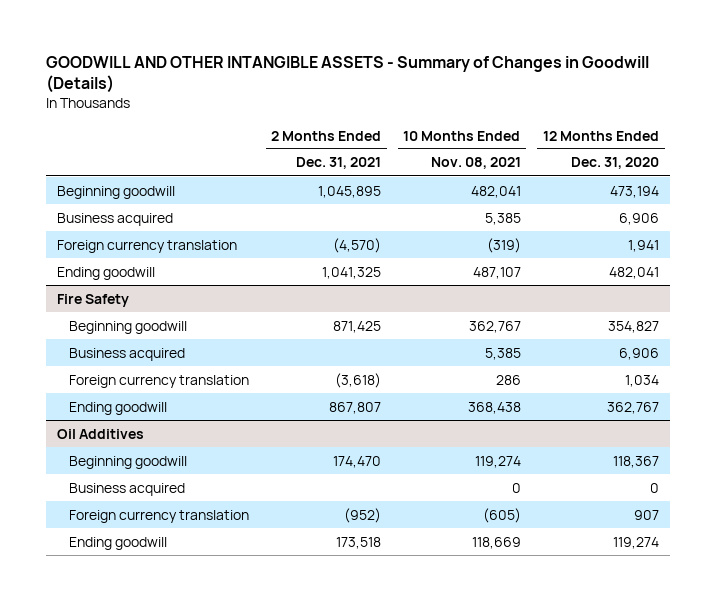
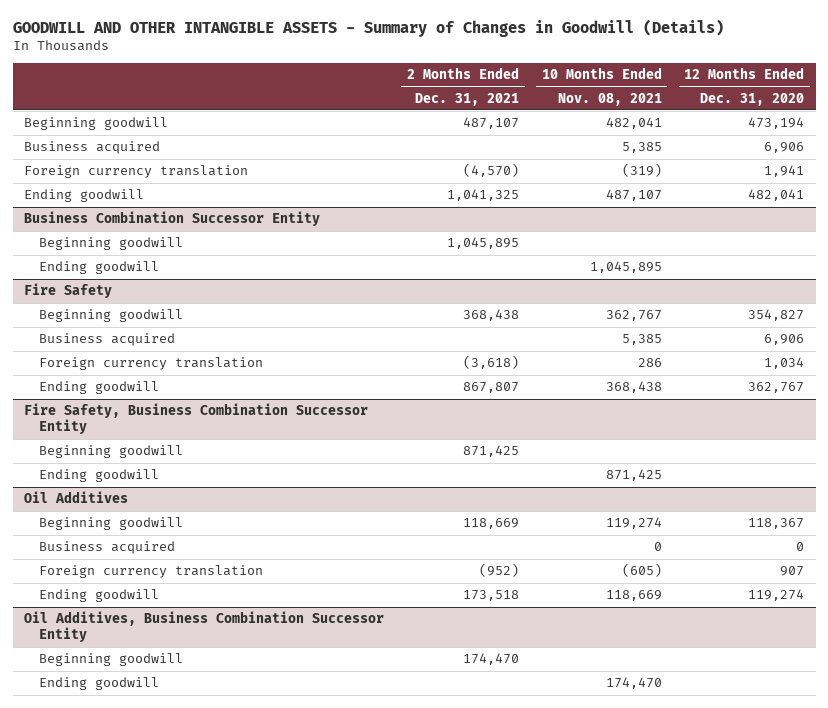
- Beginning goodwill | 1,045,895 | 482,041 | 473,194
+ Beginning goodwill | 487,107 | 482,041 | 473,194
+ Business Combination Successor Entity
+ Beginning goodwill | 1,045,895 | |
+ Ending goodwill | | 1,045,895 |
@ Fire Safety
- Beginning goodwill | 871,425 | 362,767 | 354,827
+ Beginning goodwill | 368,438 | 362,767 | 354,827
+ Fire Safety, Business Combination Successor Entity
+ Beginning goodwill | 871,425 | |
+ Ending goodwill | | 871,425 |
@ Oil Additives
- Beginning goodwill | 174,470 | 119,274 | 118,367
+ Beginning goodwill | 118,669 | 119,274 | 118,367
+ Oil Additives, Business Combination Successor Entity
+ Beginning goodwill | 174,470 | |
+ Ending goodwill | | 174,470 |

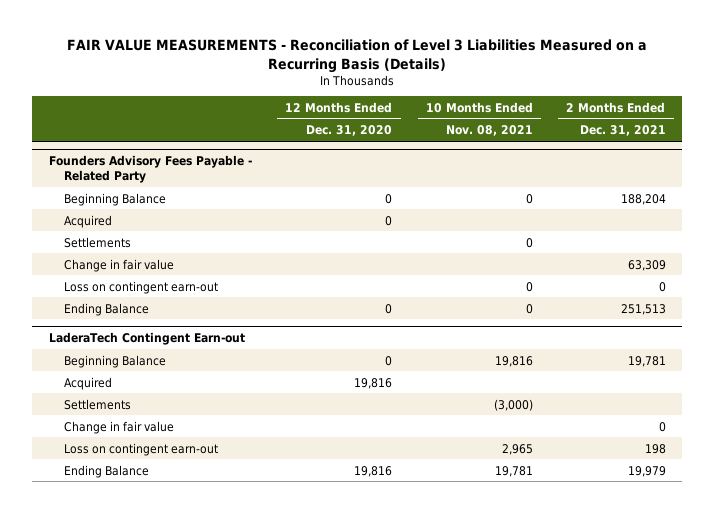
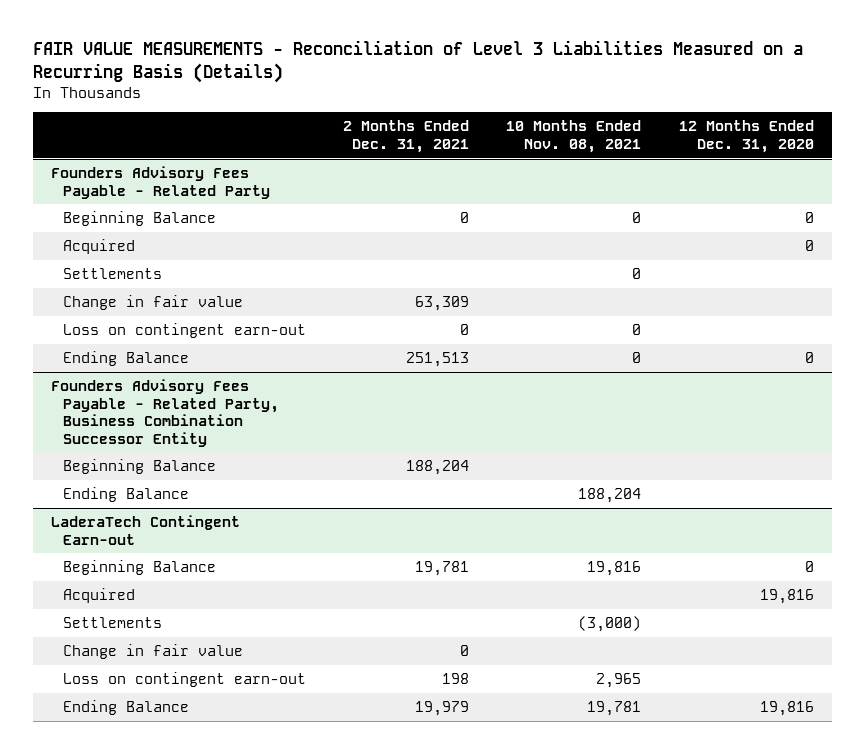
- | 12 Months Ended Dec. 31, 2020 | 10 Months Ended Nov. 08, 2021 | 2 Months Ended Dec. 31, 2021
+ | 2 Months Ended Dec. 31, 2021 | 10 Months Ended Nov. 08, 2021 | 12 Months Ended Dec. 31, 2020
@ Founders Advisory Fees Payable - Related Party
- Beginning Balance | 0 | 0 | 188,204
+ Beginning Balance | 0 | 0 | 0
+ Founders Advisory Fees Payable - Related Party, Business Combination Successor Entity
+ Beginning Balance | 188,204 | |
+ Ending Balance | | 188,204 |

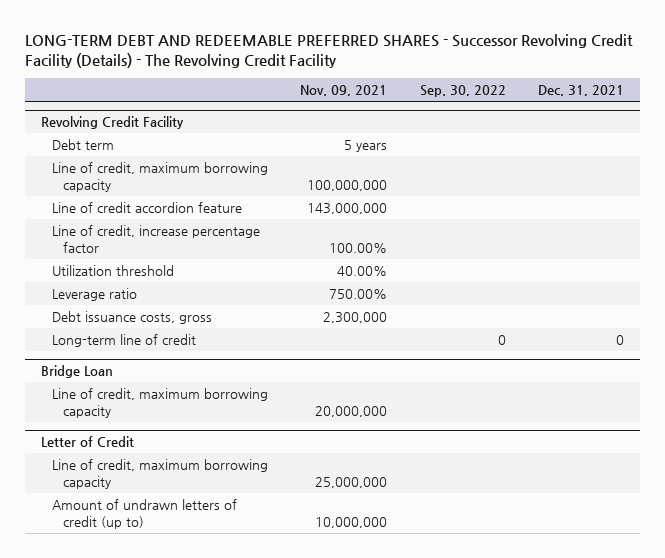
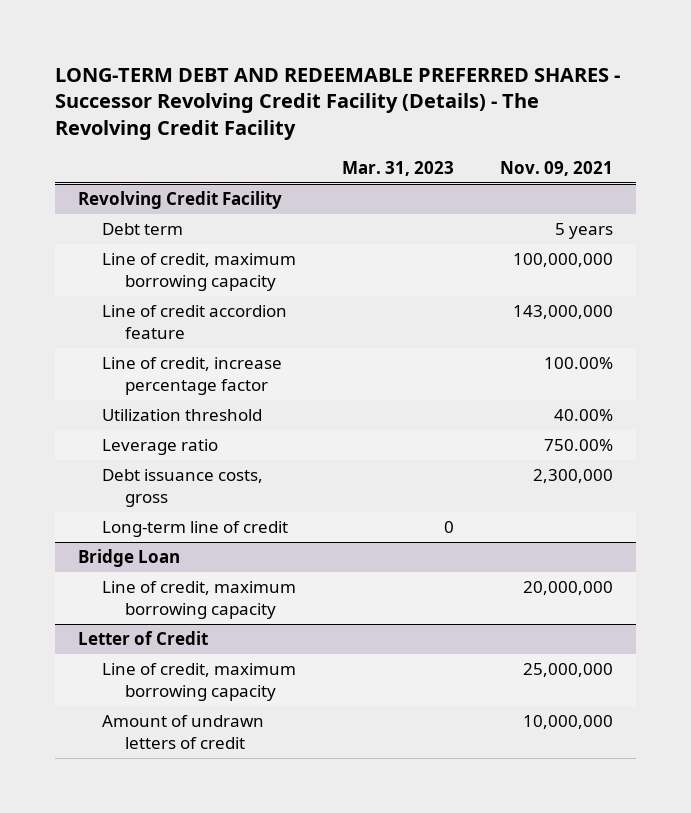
- | Nov. 09, 2021 | Sep. 30, 2022 | Dec. 31, 2021
+ | Mar. 31, 2023 | Nov. 09, 2021
@ Letter of Credit
- Amount of undrawn letters of credit (up to) | 10,000,000 | |
+ Amount of undrawn letters of credit | | 10,000,000

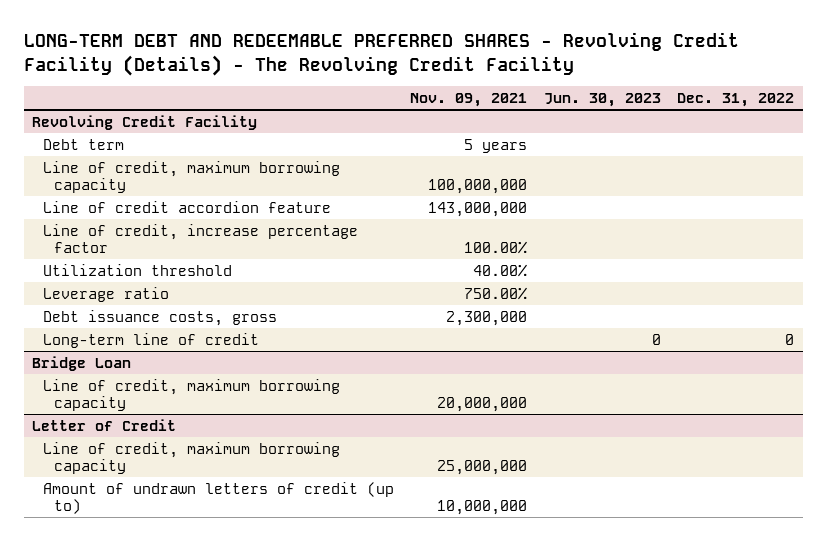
- LONG-TERM DEBT AND REDEEMABLE PREFERRED SHARES - Successor Revolving Credit Facility (Details) - The Revolving Credit Facility
+ LONG-TERM DEBT AND REDEEMABLE PREFERRED SHARES - Revolving Credit Facility (Details) - The Revolving Credit Facility
- | Mar. 31, 2023 | Nov. 09, 2021
+ | Nov. 09, 2021 | Jun. 30, 2023 | Dec. 31, 2022
@ Letter of Credit
- Amount of undrawn letters of credit | | 10,000,000
+ Amount of undrawn letters of credit (up to) | 10,000,000 | |

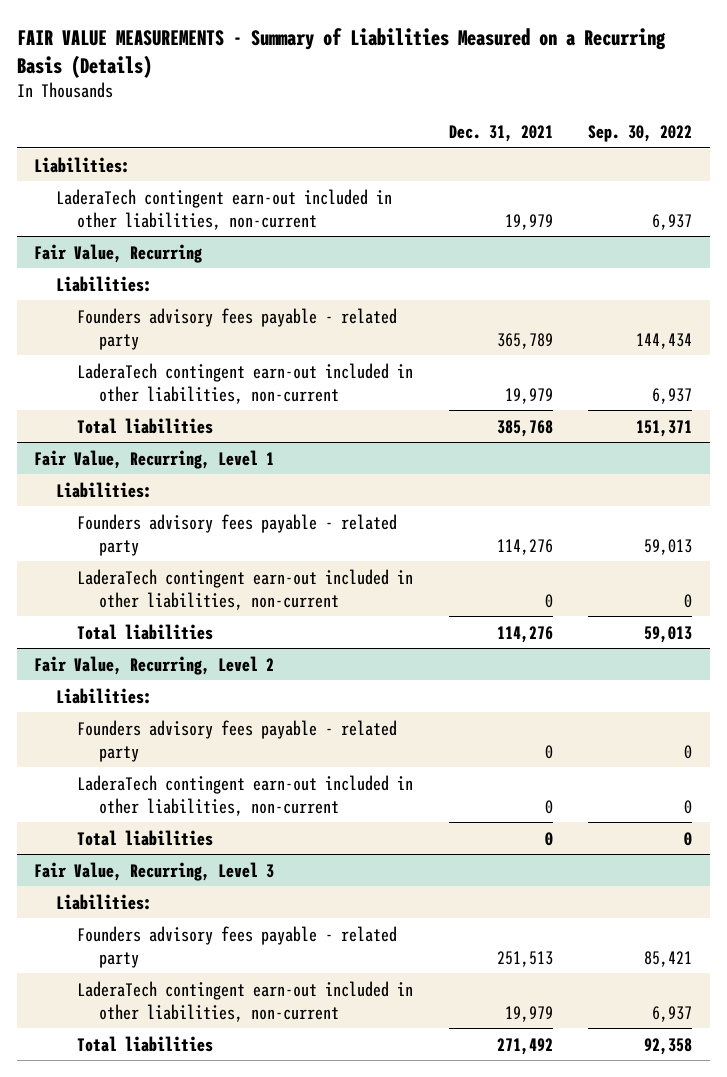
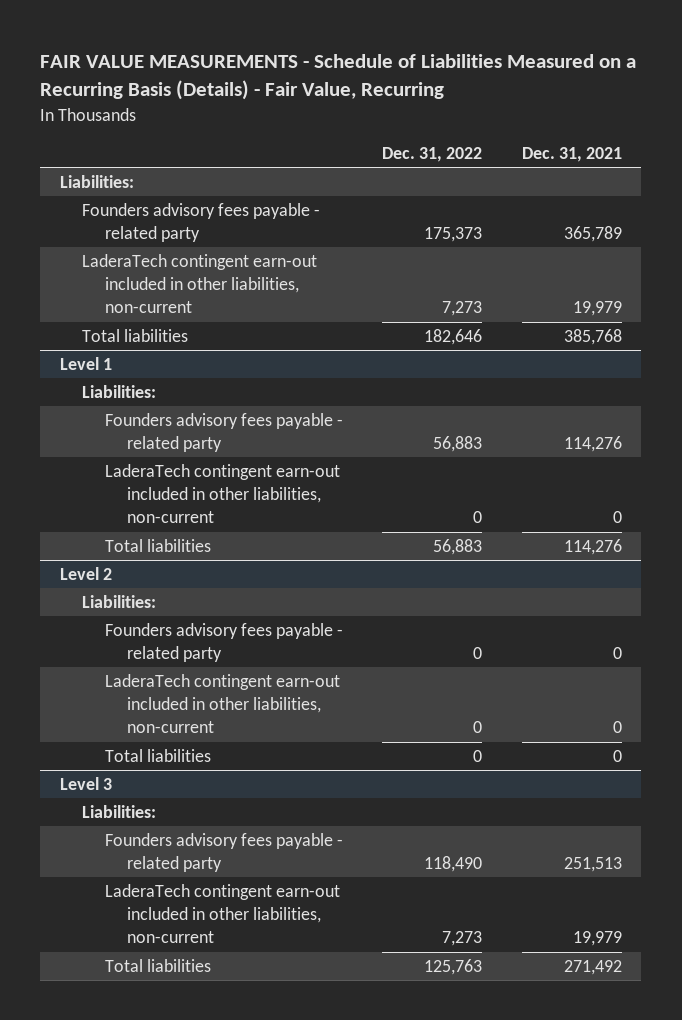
- FAIR VALUE MEASUREMENTS - Summary of Liabilities Measured on a Recurring Basis (Details)
+ FAIR VALUE MEASUREMENTS - Schedule of Liabilities Measured on a Recurring Basis (Details) - Fair Value, Recurring
- | Dec. 31, 2021 | Sep. 30, 2022
+ | Dec. 31, 2022 | Dec. 31, 2021
- LaderaTech contingent earn-out included in other liabilities, non-current | 19,979 | 6,937
- Fair Value, Recurring
- Liabilities:
- Fair Value, Recurring, Level 1
+ Level 1
- Fair Value, Recurring, Level 2
+ Level 2
- Fair Value, Recurring, Level 3
+ Level 3

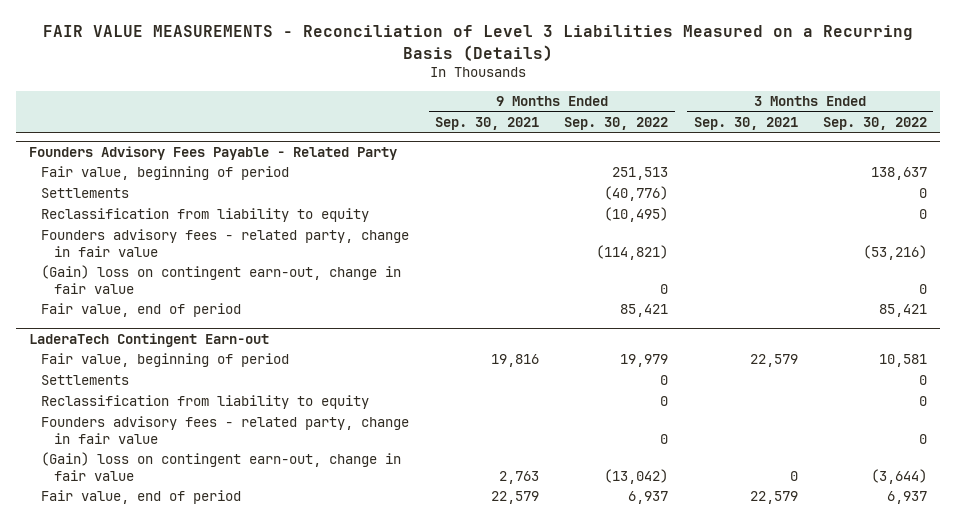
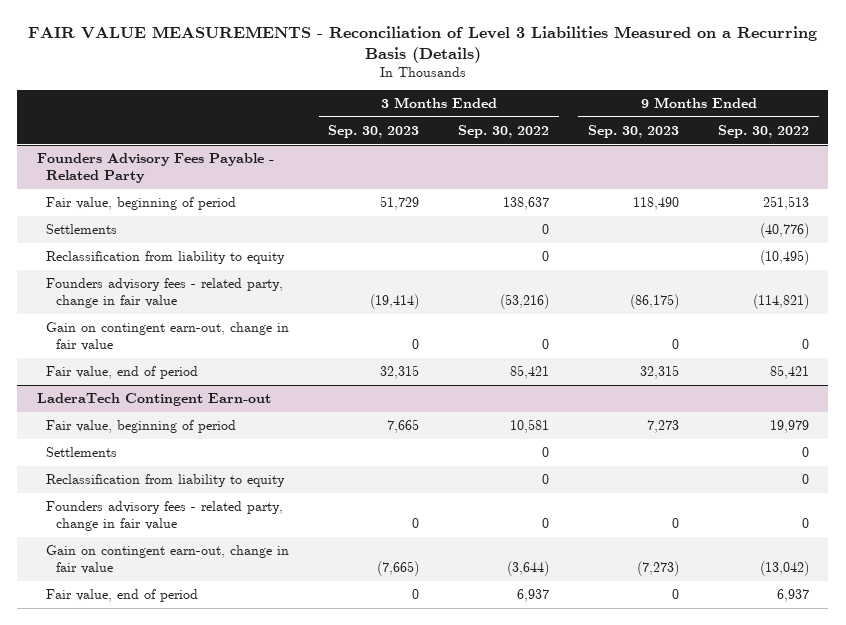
- | 9 Months Ended Sep. 30, 2021 | 9 Months Ended Sep. 30, 2022 | 3 Months Ended Sep. 30, 2021 | 3 Months Ended Sep. 30, 2022
+ | 3 Months Ended Sep. 30, 2023 | 3 Months Ended Sep. 30, 2022 | 9 Months Ended Sep. 30, 2023 | 9 Months Ended Sep. 30, 2022
@ Founders Advisory Fees Payable - Related Party
- (Gain) loss on contingent earn-out, change in fair value | | 0 | | 0
+ Gain on contingent earn-out, change in fair value | 0 | 0 | 0 | 0
@ LaderaTech Contingent Earn-out
- (Gain) loss on contingent earn-out, change in fair value | 2,763 | (13,042) | 0 | (3,644)
+ Gain on contingent earn-out, change in fair value | (7,665) | (3,644) | (7,273) | (13,042)

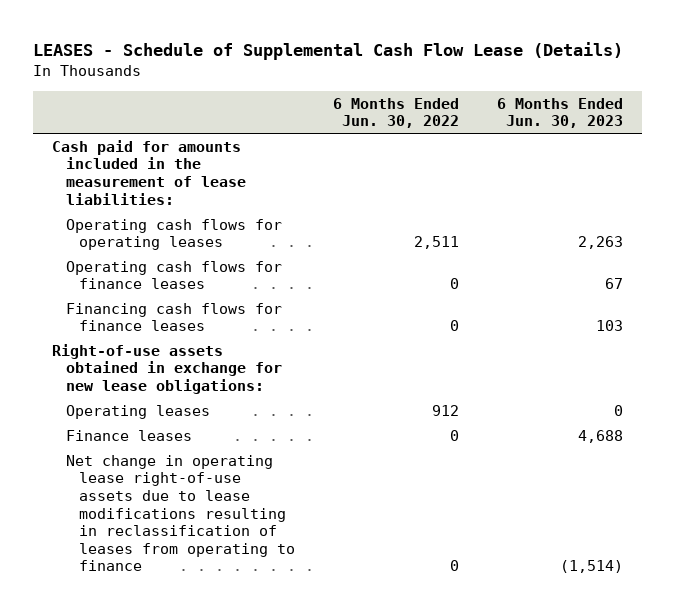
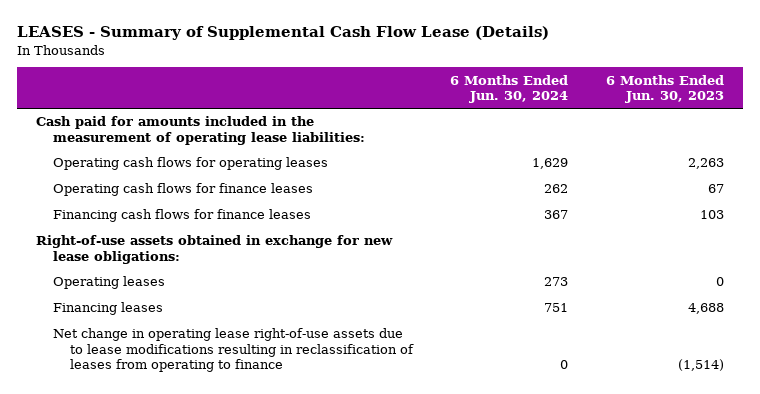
- LEASES - Schedule of Supplemental Cash Flow Lease (Details)
+ LEASES - Summary of Supplemental Cash Flow Lease (Details)
- | 6 Months Ended Jun. 30, 2022 | 6 Months Ended Jun. 30, 2023
+ | 6 Months Ended Jun. 30, 2024 | 6 Months Ended Jun. 30, 2023
- Cash paid for amounts included in the measurement of lease liabilities:
+ Cash paid for amounts included in the measurement of operating lease liabilities:
- Finance leases | 0 | 4,688
+ Financing leases | 751 | 4,688

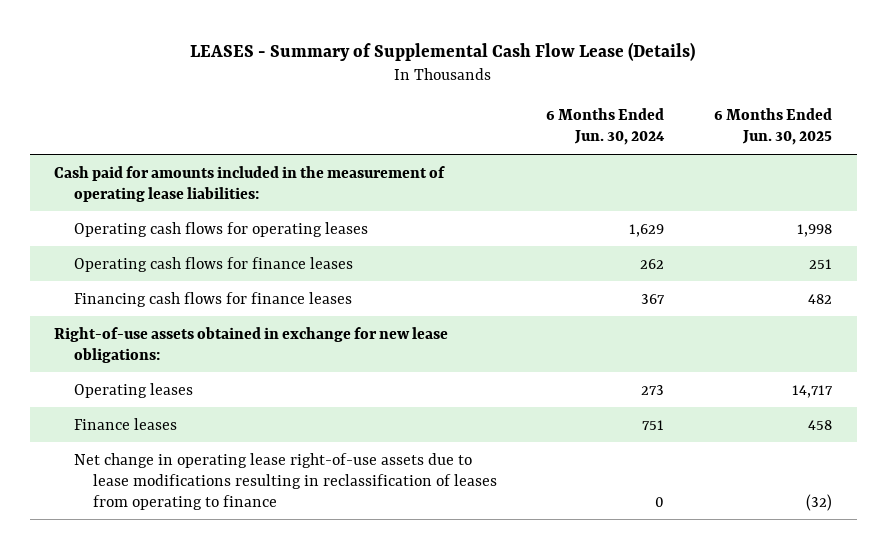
- | 6 Months Ended Jun. 30, 2024 | 6 Months Ended Jun. 30, 2023
+ | 6 Months Ended Jun. 30, 2024 | 6 Months Ended Jun. 30, 2025
- Financing leases | 751 | 4,688
+ Finance leases | 751 | 458

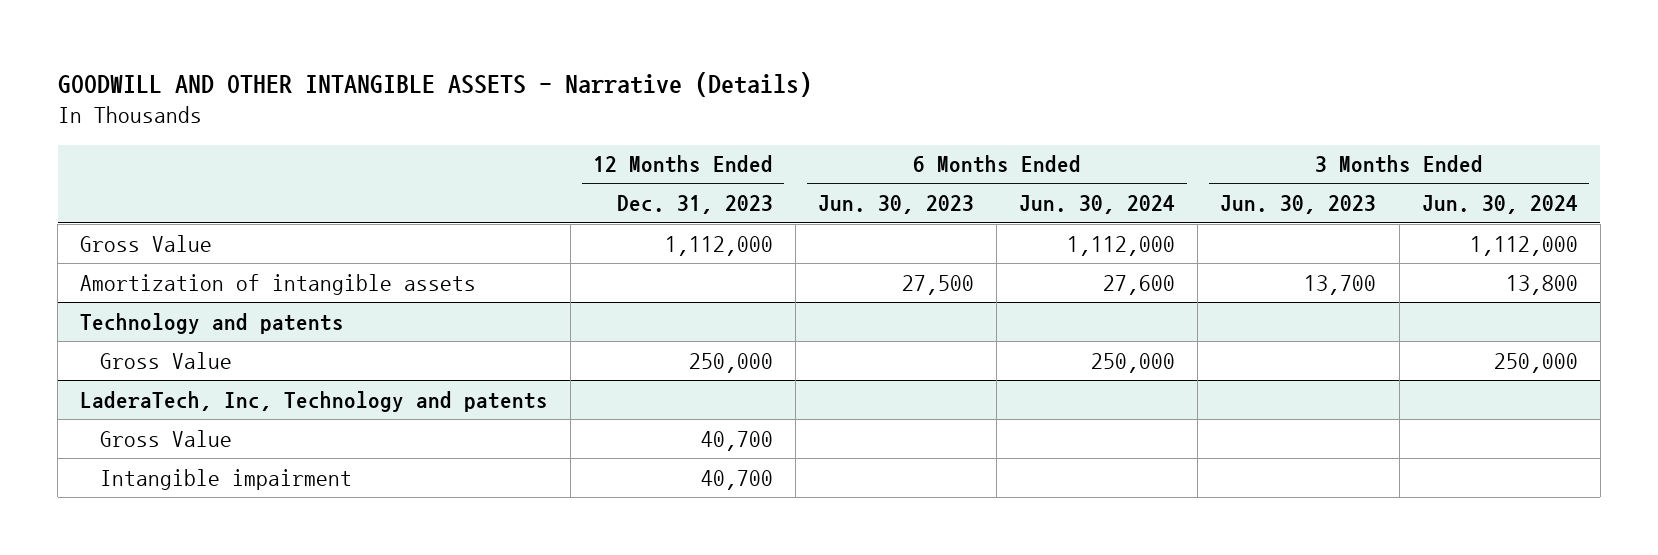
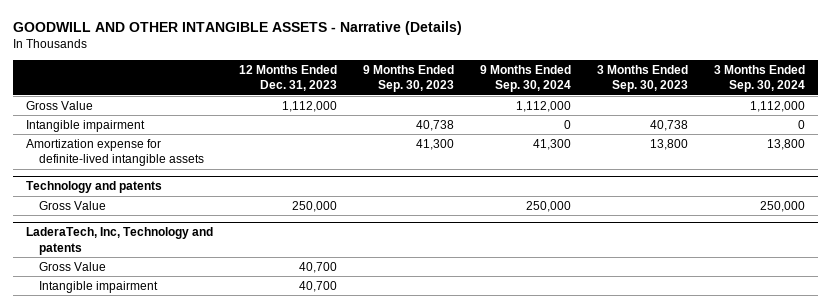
- | 12 Months Ended Dec. 31, 2023 | 6 Months Ended Jun. 30, 2023 | 6 Months Ended Jun. 30, 2024 | 3 Months Ended Jun. 30, 2023 | 3 Months Ended Jun. 30, 2024
+ | 12 Months Ended Dec. 31, 2023 | 9 Months Ended Sep. 30, 2023 | 9 Months Ended Sep. 30, 2024 | 3 Months Ended Sep. 30, 2023 | 3 Months Ended Sep. 30, 2024
- Amortization of intangible assets | | 27,500 | 27,600 | 13,700 | 13,800
+ Intangible impairment | | 40,738 | 0 | 40,738 | 0
+ Amortization expense for definite-lived intangible assets | | 41,300 | 41,300 | 13,800 | 13,800

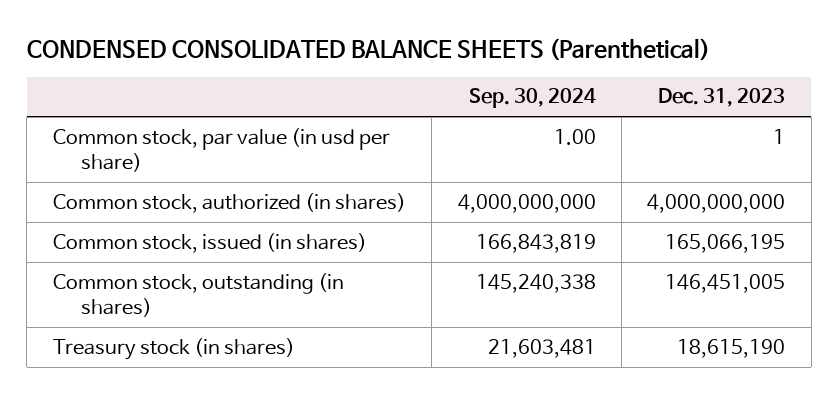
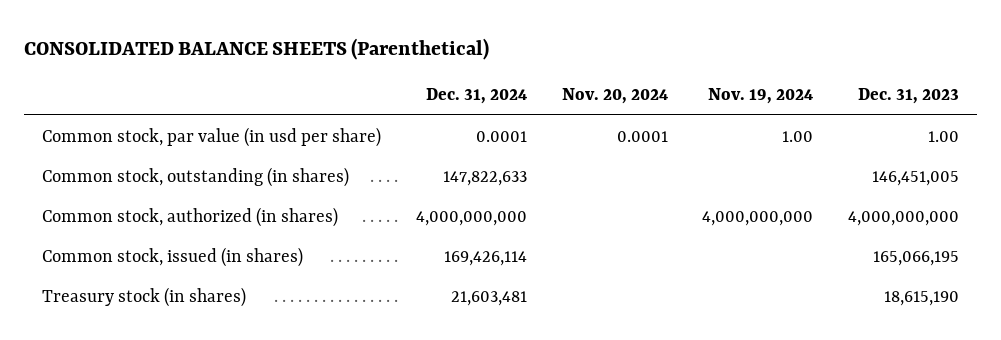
- CONDENSED CONSOLIDATED BALANCE SHEETS (Parenthetical)
+ CONSOLIDATED BALANCE SHEETS (Parenthetical)
- | Sep. 30, 2024 | Dec. 31, 2023
+ | Dec. 31, 2024 | Nov. 20, 2024 | Nov. 19, 2024 | Dec. 31, 2023
- Common stock, par value (in usd per share) | 1.00 | 1
+ Common stock, par value (in usd per share) | 0.0001 | 0.0001 | 1.00 | 1.00
moved up: Common stock, outstanding (in shares) | 147,822,633 | | | 146,451,005

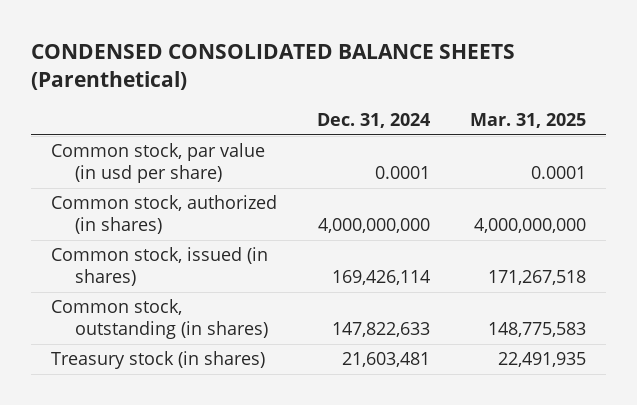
- CONSOLIDATED BALANCE SHEETS (Parenthetical)
+ CONDENSED CONSOLIDATED BALANCE SHEETS (Parenthetical)
- | Dec. 31, 2024 | Nov. 20, 2024 | Nov. 19, 2024 | Dec. 31, 2023
+ | Dec. 31, 2024 | Mar. 31, 2025
moved down: Common stock, outstanding (in shares) | 147,822,633 | 148,775,583

